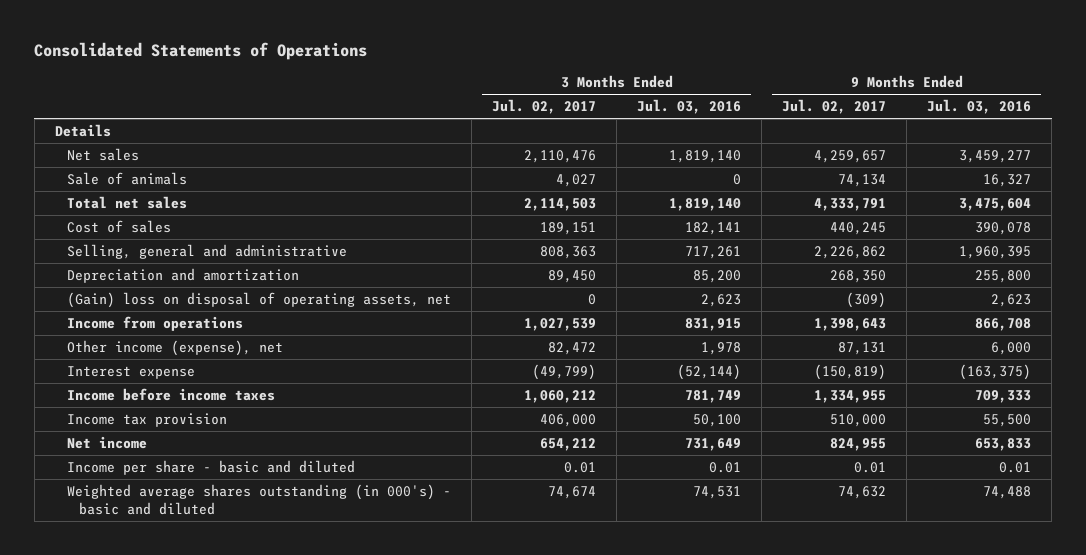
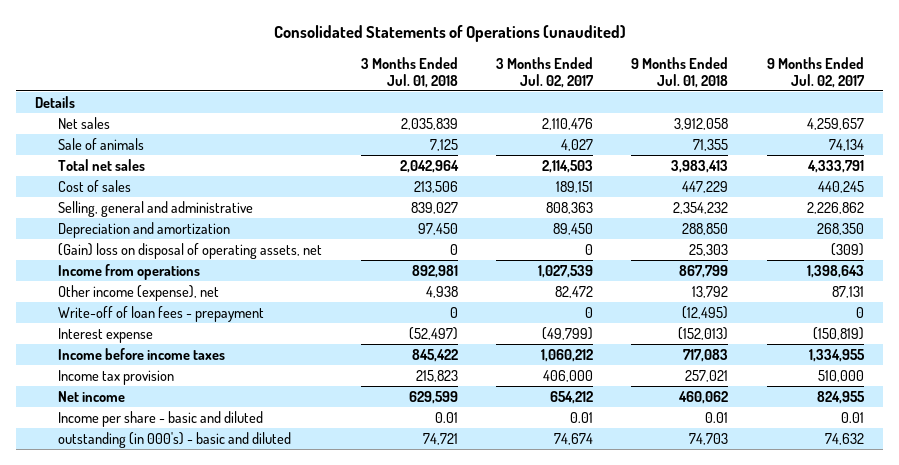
- Consolidated Statements of Operations
+ Consolidated Statements of Operations (unaudited)
- | 3 Months Ended Jul. 02, 2017 | 3 Months Ended Jul. 03, 2016 | 9 Months Ended Jul. 02, 2017 | 9 Months Ended Jul. 03, 2016
+ | 3 Months Ended Jul. 01, 2018 | 3 Months Ended Jul. 02, 2017 | 9 Months Ended Jul. 01, 2018 | 9 Months Ended Jul. 02, 2017
+ Write-off of loan fees - prepayment | 0 | 0 | (12,495) | 0
- Weighted average shares outstanding (in 000's) - basic and diluted | 74,674 | 74,531 | 74,632 | 74,488
+ outstanding (in 000's) - basic and diluted | 74,721 | 74,674 | 74,703 | 74,632

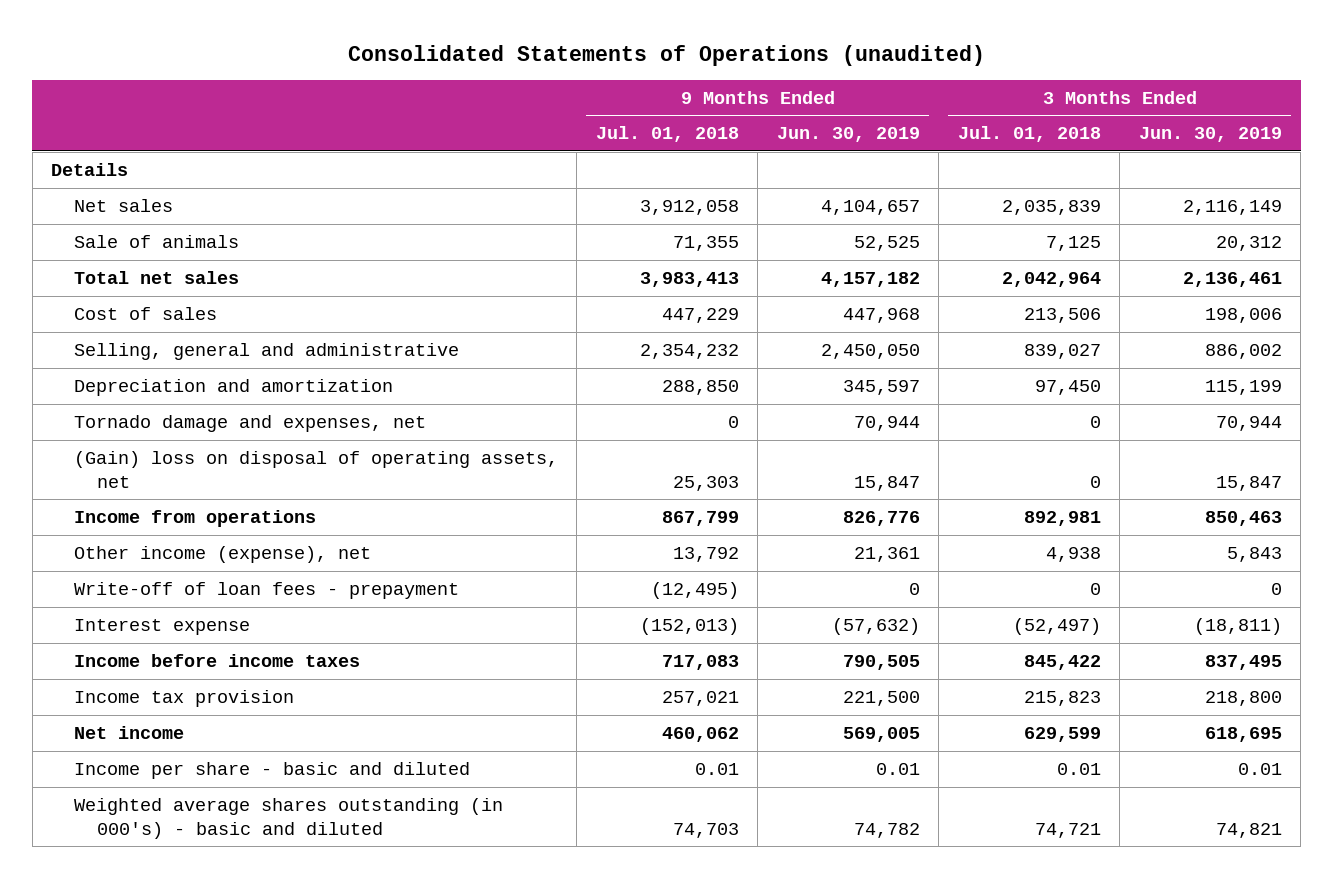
- | 3 Months Ended Jul. 01, 2018 | 3 Months Ended Jul. 02, 2017 | 9 Months Ended Jul. 01, 2018 | 9 Months Ended Jul. 02, 2017
+ | 9 Months Ended Jul. 01, 2018 | 9 Months Ended Jun. 30, 2019 | 3 Months Ended Jul. 01, 2018 | 3 Months Ended Jun. 30, 2019
+ Tornado damage and expenses, net | 0 | 70,944 | 0 | 70,944
- outstanding (in 000's) - basic and diluted | 74,721 | 74,674 | 74,703 | 74,632
+ Weighted average shares outstanding (in 000's) - basic and diluted | 74,703 | 74,782 | 74,721 | 74,821

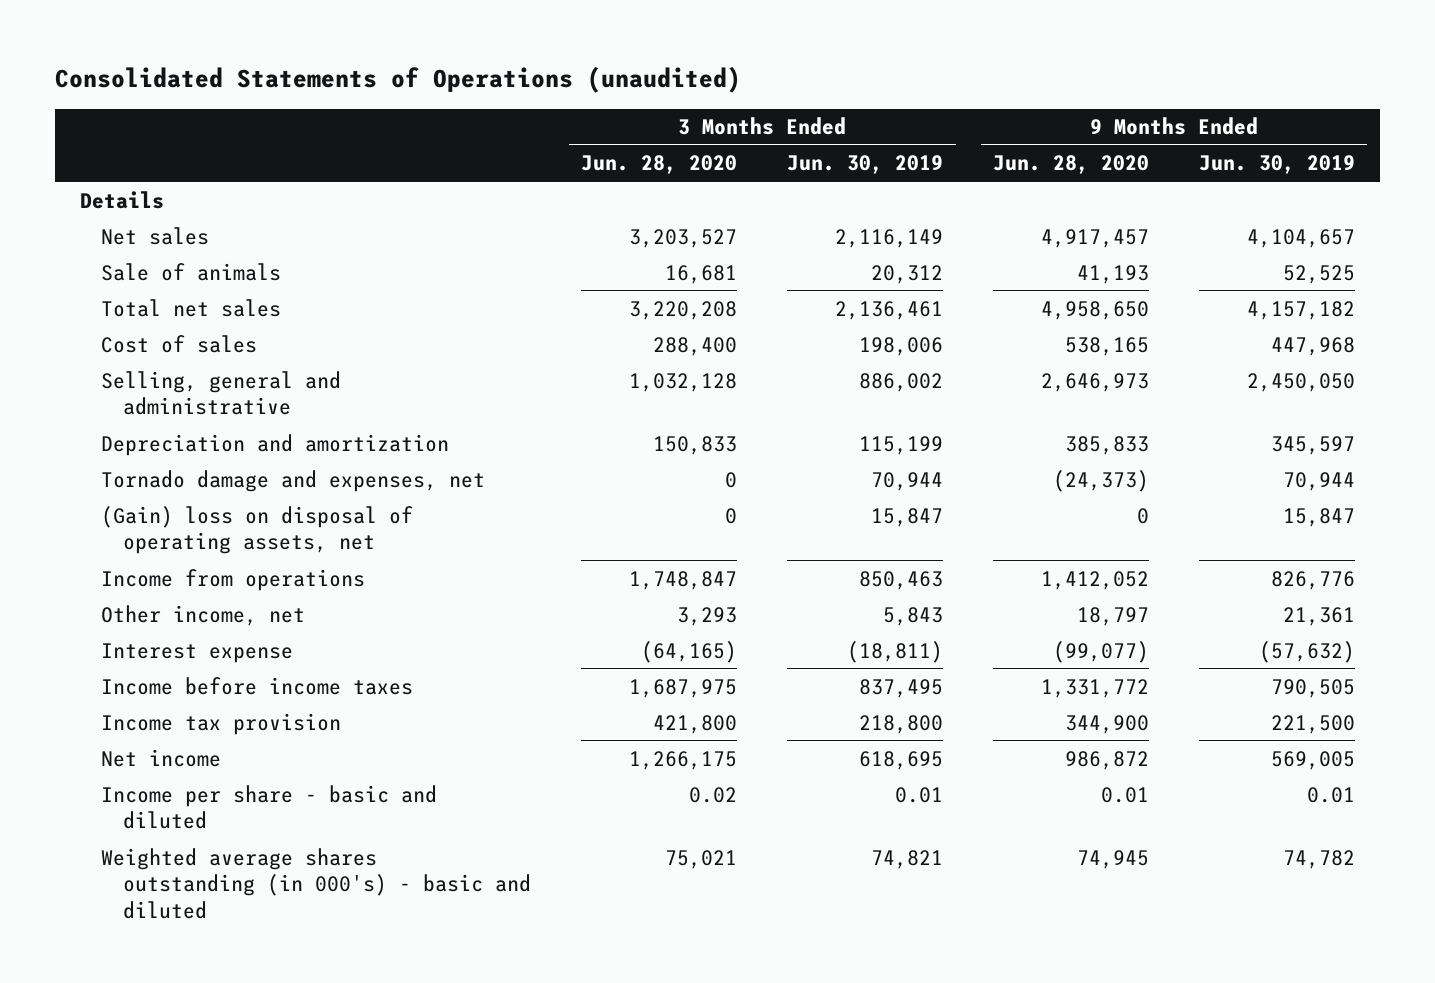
- | 9 Months Ended Jul. 01, 2018 | 9 Months Ended Jun. 30, 2019 | 3 Months Ended Jul. 01, 2018 | 3 Months Ended Jun. 30, 2019
+ | 3 Months Ended Jun. 28, 2020 | 3 Months Ended Jun. 30, 2019 | 9 Months Ended Jun. 28, 2020 | 9 Months Ended Jun. 30, 2019
- Other income (expense), net | 13,792 | 21,361 | 4,938 | 5,843
- Write-off of loan fees - prepayment | (12,495) | 0 | 0 | 0
+ Other income, net | 3,293 | 5,843 | 18,797 | 21,361

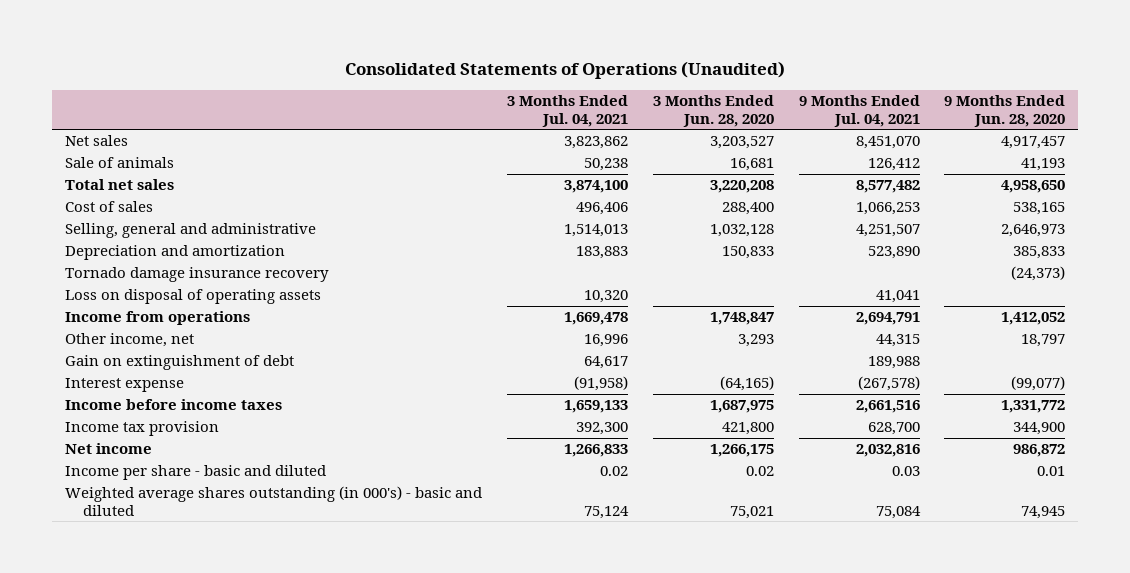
- Consolidated Statements of Operations (unaudited)
+ Consolidated Statements of Operations (Unaudited)
- | 3 Months Ended Jun. 28, 2020 | 3 Months Ended Jun. 30, 2019 | 9 Months Ended Jun. 28, 2020 | 9 Months Ended Jun. 30, 2019
+ | 3 Months Ended Jul. 04, 2021 | 3 Months Ended Jun. 28, 2020 | 9 Months Ended Jul. 04, 2021 | 9 Months Ended Jun. 28, 2020
- Details
- Tornado damage and expenses, net | 0 | 70,944 | (24,373) | 70,944
- (Gain) loss on disposal of operating assets, net | 0 | 15,847 | 0 | 15,847
+ Tornado damage insurance recovery | | | | (24,373)
+ Loss on disposal of operating assets | 10,320 | | 41,041 |
+ Gain on extinguishment of debt | 64,617 | | 189,988 |

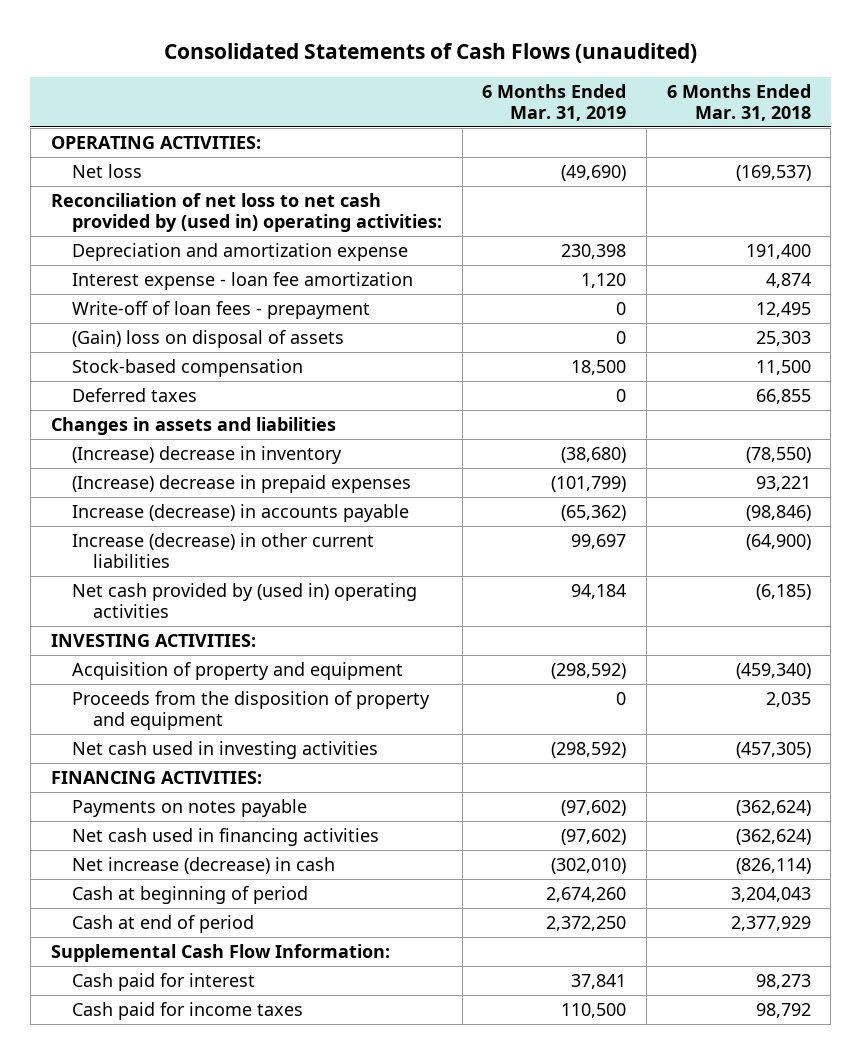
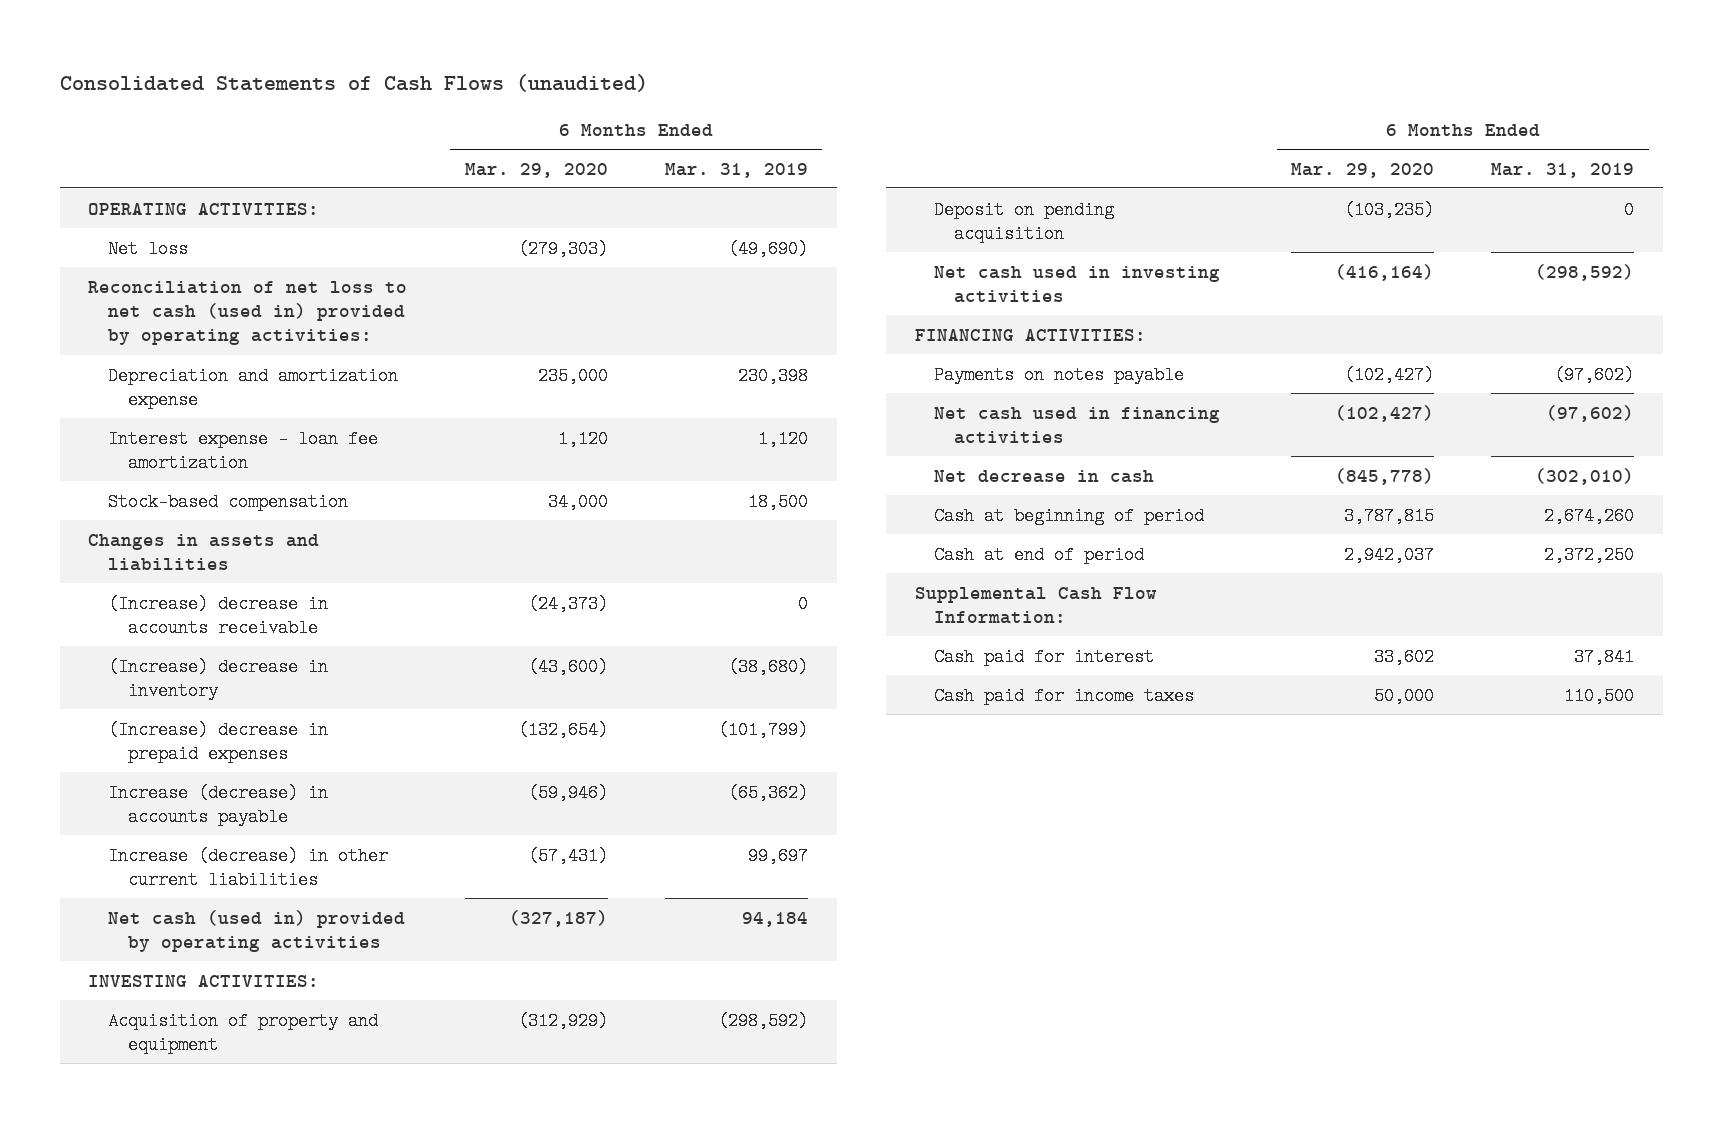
- | 6 Months Ended Mar. 31, 2019 | 6 Months Ended Mar. 31, 2018
+ | 6 Months Ended Mar. 29, 2020 | 6 Months Ended Mar. 31, 2019
- Reconciliation of net loss to net cash provided by (used in) operating activities:
+ Reconciliation of net loss to net cash (used in) provided by operating activities:
- Write-off of loan fees - prepayment | 0 | 12,495
- (Gain) loss on disposal of assets | 0 | 25,303
- Deferred taxes | 0 | 66,855
+ (Increase) decrease in accounts receivable | (24,373) | 0
- Net cash provided by (used in) operating activities | 94,184 | (6,185)
+ Net cash (used in) provided by operating activities | (327,187) | 94,184
- Proceeds from the disposition of property and equipment | 0 | 2,035
+ Deposit on pending acquisition | (103,235) | 0
- Net increase (decrease) in cash | (302,010) | (826,114)
+ Net decrease in cash | (845,778) | (302,010)

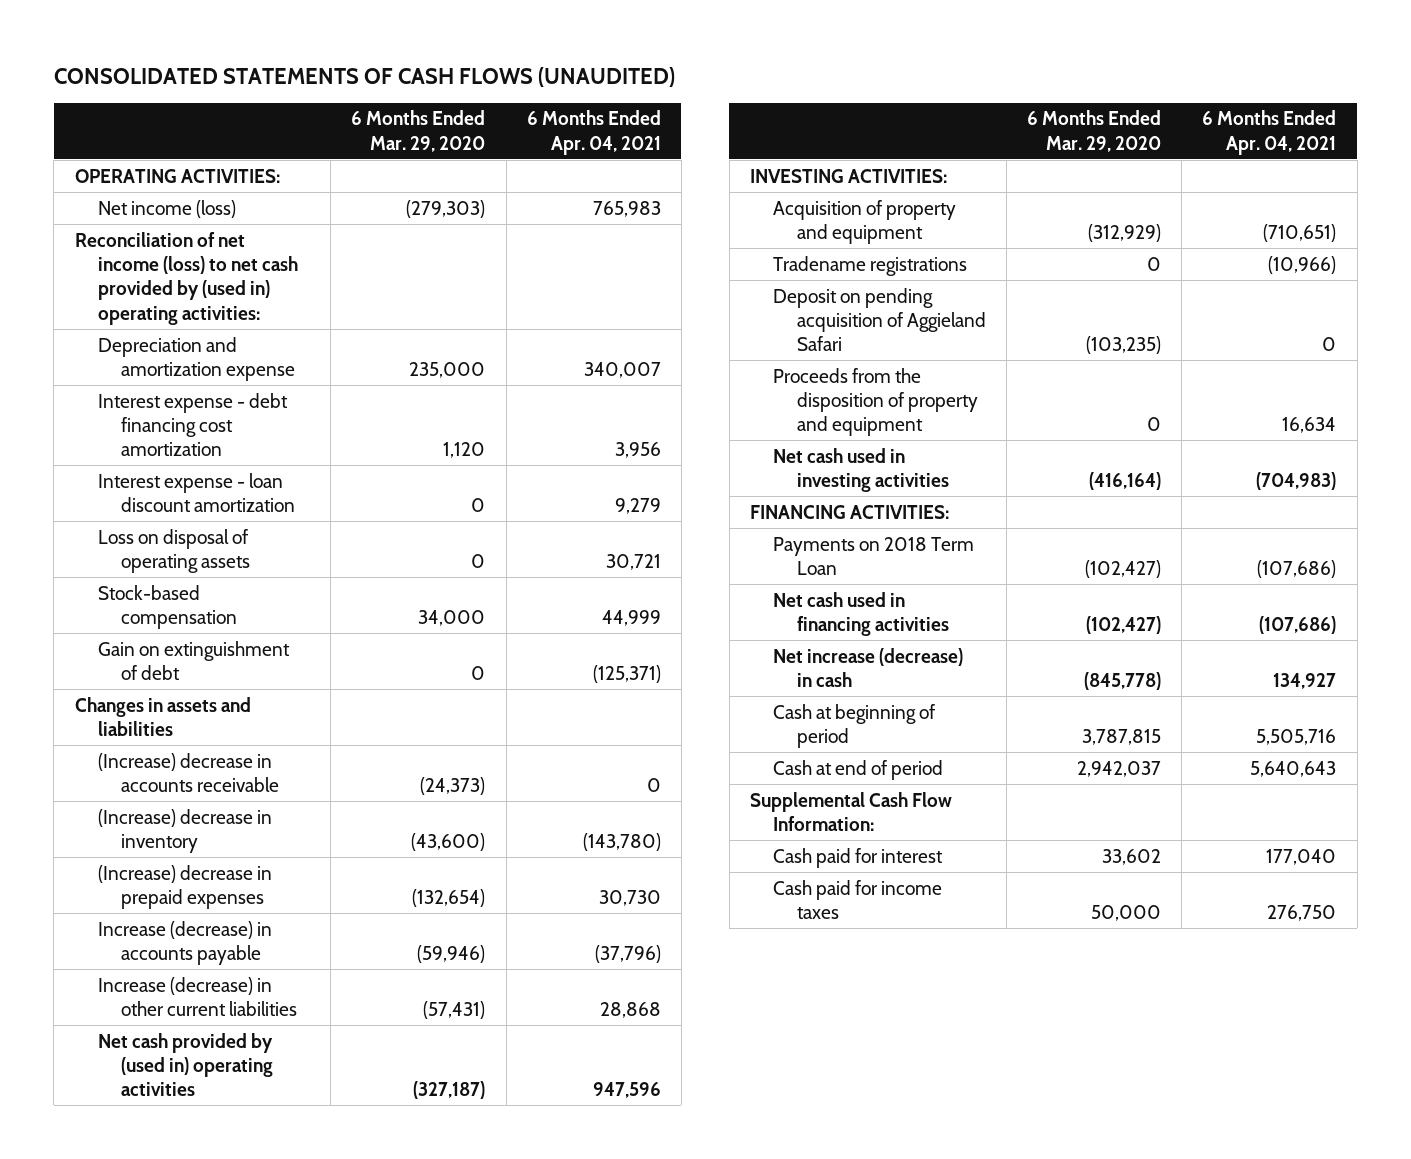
- Consolidated Statements of Cash Flows (unaudited)
+ CONSOLIDATED STATEMENTS OF CASH FLOWS (UNAUDITED)
- | 6 Months Ended Mar. 29, 2020 | 6 Months Ended Mar. 31, 2019
+ | 6 Months Ended Mar. 29, 2020 | 6 Months Ended Apr. 04, 2021
- Net loss | (279,303) | (49,690)
- Reconciliation of net loss to net cash (used in) provided by operating activities:
+ Net income (loss) | (279,303) | 765,983
+ Reconciliation of net income (loss) to net cash provided by (used in) operating activities:
- Interest expense - loan fee amortization | 1,120 | 1,120
+ Interest expense - debt financing cost amortization | 1,120 | 3,956
+ Interest expense - loan discount amortization | 0 | 9,279
+ Loss on disposal of operating assets | 0 | 30,721
+ Gain on extinguishment of debt | 0 | (125,371)
- Net cash (used in) provided by operating activities | (327,187) | 94,184
+ Net cash provided by (used in) operating activities | (327,187) | 947,596
- Deposit on pending acquisition | (103,235) | 0
+ Tradename registrations | 0 | (10,966)
+ Deposit on pending acquisition of Aggieland Safari | (103,235) | 0
+ Proceeds from the disposition of property and equipment | 0 | 16,634
- Payments on notes payable | (102,427) | (97,602)
+ Payments on 2018 Term Loan | (102,427) | (107,686)
- Net decrease in cash | (845,778) | (302,010)
+ Net increase (decrease) in cash | (845,778) | 134,927

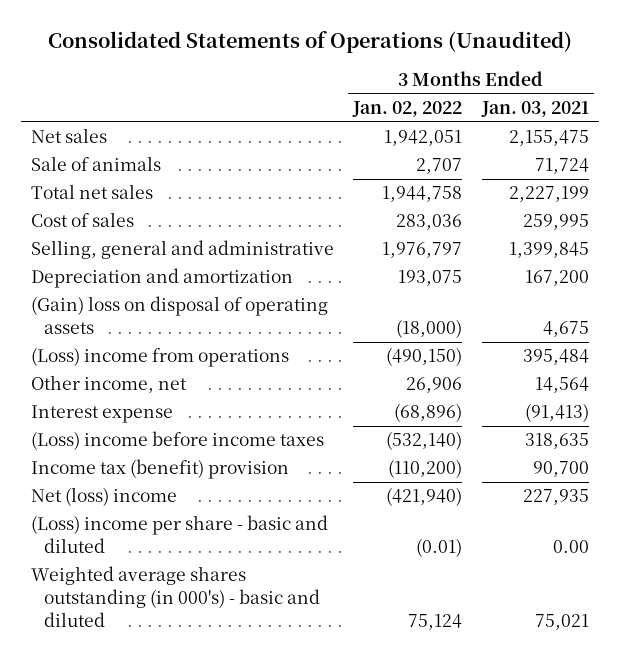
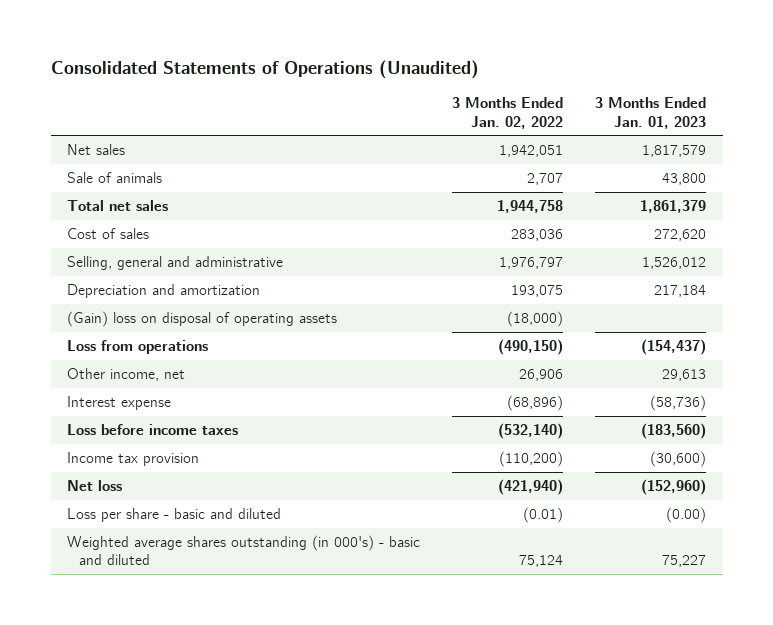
- | 3 Months Ended Jan. 02, 2022 | 3 Months Ended Jan. 03, 2021
+ | 3 Months Ended Jan. 02, 2022 | 3 Months Ended Jan. 01, 2023
- (Loss) income from operations | (490,150) | 395,484
+ Loss from operations | (490,150) | (154,437)
- (Loss) income before income taxes | (532,140) | 318,635
- Income tax (benefit) provision | (110,200) | 90,700
- Net (loss) income | (421,940) | 227,935
- (Loss) income per share - basic and diluted | (0.01) | 0.00
+ Loss before income taxes | (532,140) | (183,560)
+ Income tax provision | (110,200) | (30,600)
+ Net loss | (421,940) | (152,960)
+ Loss per share - basic and diluted | (0.01) | (0.00)

